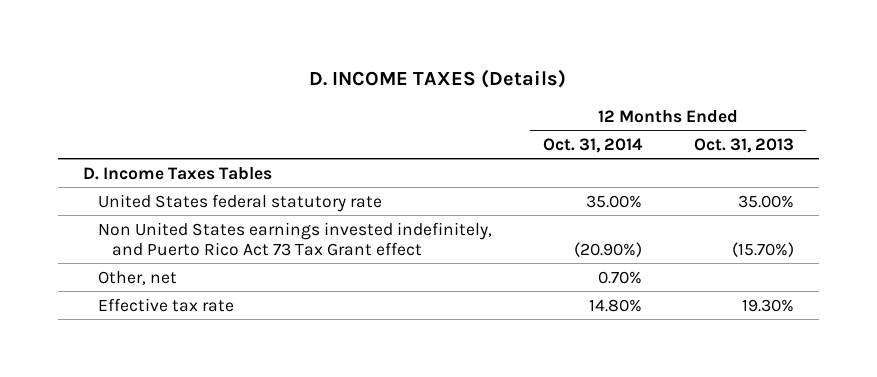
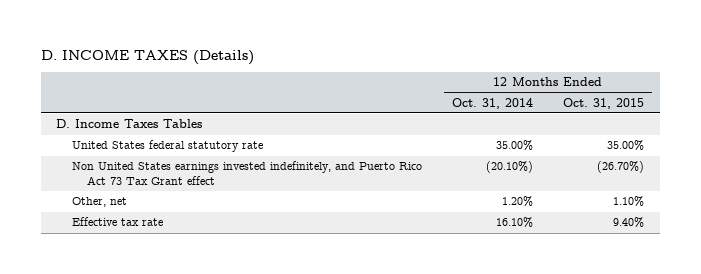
- | 12 Months Ended Oct. 31, 2014 | 12 Months Ended Oct. 31, 2013
+ | 12 Months Ended Oct. 31, 2014 | 12 Months Ended Oct. 31, 2015
- Non United States earnings invested indefinitely, and Puerto Rico Act 73 Tax Grant effect | (20.90%) | (15.70%)
- Other, net | 0.70% |
- Effective tax rate | 14.80% | 19.30%
+ Non United States earnings invested indefinitely, and Puerto Rico Act 73 Tax Grant effect | (20.10%) | (26.70%)
+ Other, net | 1.20% | 1.10%
+ Effective tax rate | 16.10% | 9.40%

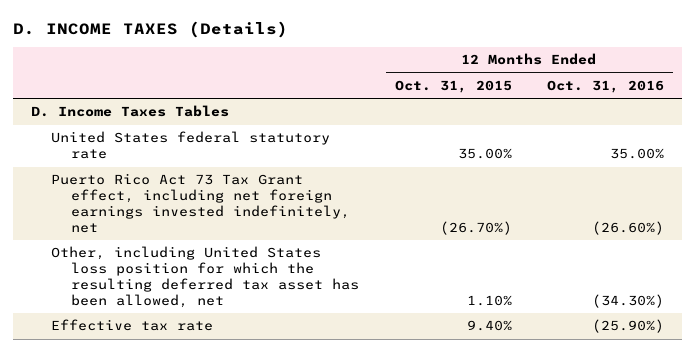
- | 12 Months Ended Oct. 31, 2014 | 12 Months Ended Oct. 31, 2015
+ | 12 Months Ended Oct. 31, 2015 | 12 Months Ended Oct. 31, 2016
- Non United States earnings invested indefinitely, and Puerto Rico Act 73 Tax Grant effect | (20.10%) | (26.70%)
- Other, net | 1.20% | 1.10%
+ Puerto Rico Act 73 Tax Grant effect, including net foreign earnings invested indefinitely, net | (26.70%) | (26.60%)
+ Other, including United States loss position for which the resulting deferred tax asset has been allowed, net | 1.10% | (34.30%)

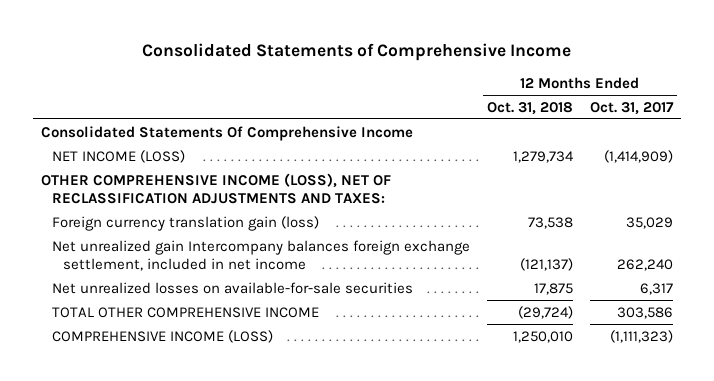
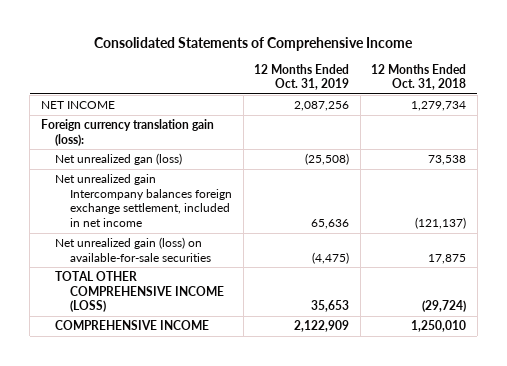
- | 12 Months Ended Oct. 31, 2018 | 12 Months Ended Oct. 31, 2017
+ | 12 Months Ended Oct. 31, 2019 | 12 Months Ended Oct. 31, 2018
- Consolidated Statements Of Comprehensive Income
- NET INCOME (LOSS) | 1,279,734 | (1,414,909)
- OTHER COMPREHENSIVE INCOME (LOSS), NET OF RECLASSIFICATION ADJUSTMENTS AND TAXES:
- Foreign currency translation gain (loss) | 73,538 | 35,029
+ NET INCOME | 2,087,256 | 1,279,734
+ Foreign currency translation gain (loss):
+ Net unrealized gan (loss) | (25,508) | 73,538
- Net unrealized losses on available-for-sale securities | 17,875 | 6,317
- TOTAL OTHER COMPREHENSIVE INCOME | (29,724) | 303,586
- COMPREHENSIVE INCOME (LOSS) | 1,250,010 | (1,111,323)
+ Net unrealized gain (loss) on available-for-sale securities | (4,475) | 17,875
+ TOTAL OTHER COMPREHENSIVE INCOME (LOSS) | 35,653 | (29,724)
+ COMPREHENSIVE INCOME | 2,122,909 | 1,250,010

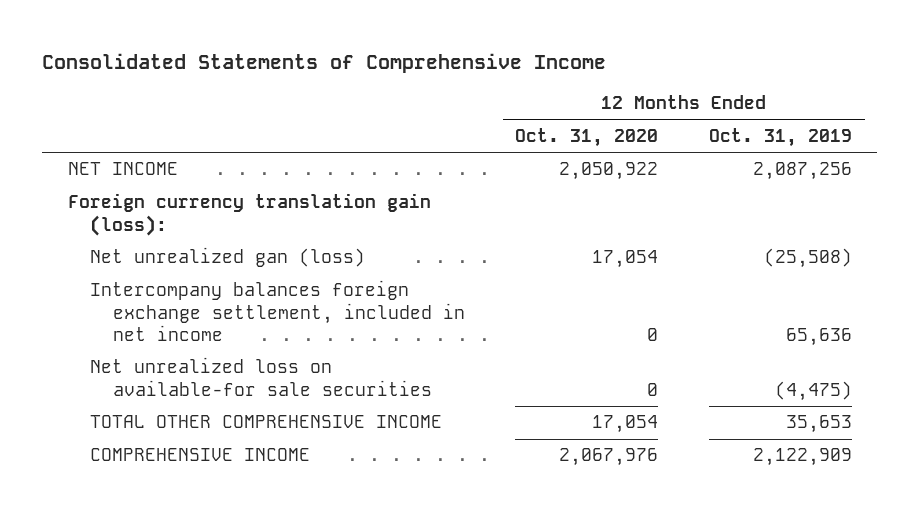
- | 12 Months Ended Oct. 31, 2019 | 12 Months Ended Oct. 31, 2018
+ | 12 Months Ended Oct. 31, 2020 | 12 Months Ended Oct. 31, 2019
- Net unrealized gain Intercompany balances foreign exchange settlement, included in net income | 65,636 | (121,137)
- Net unrealized gain (loss) on available-for-sale securities | (4,475) | 17,875
- TOTAL OTHER COMPREHENSIVE INCOME (LOSS) | 35,653 | (29,724)
+ Intercompany balances foreign exchange settlement, included in net income | 0 | 65,636
+ Net unrealized loss on available-for sale securities | 0 | (4,475)
+ TOTAL OTHER COMPREHENSIVE INCOME | 17,054 | 35,653

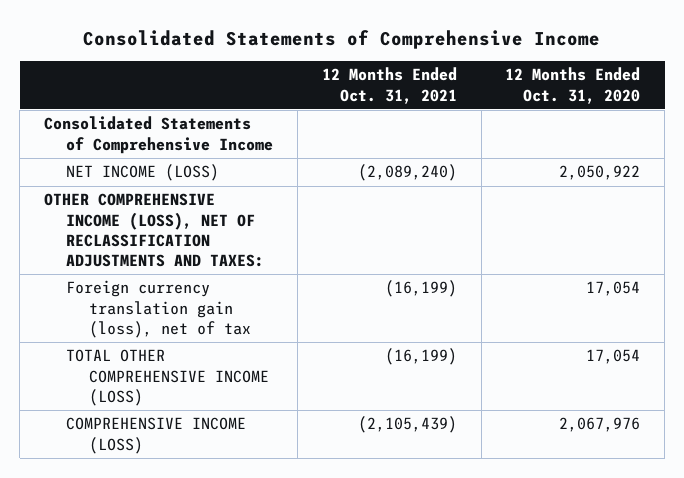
- | 12 Months Ended Oct. 31, 2020 | 12 Months Ended Oct. 31, 2019
+ | 12 Months Ended Oct. 31, 2021 | 12 Months Ended Oct. 31, 2020
- NET INCOME | 2,050,922 | 2,087,256
- Foreign currency translation gain (loss):
- Net unrealized gan (loss) | 17,054 | (25,508)
- Intercompany balances foreign exchange settlement, included in net income | 0 | 65,636
- Net unrealized loss on available-for sale securities | 0 | (4,475)
- TOTAL OTHER COMPREHENSIVE INCOME | 17,054 | 35,653
- COMPREHENSIVE INCOME | 2,067,976 | 2,122,909
+ Consolidated Statements of Comprehensive Income
+ NET INCOME (LOSS) | (2,089,240) | 2,050,922
+ OTHER COMPREHENSIVE INCOME (LOSS), NET OF RECLASSIFICATION ADJUSTMENTS AND TAXES:
+ Foreign currency translation gain (loss), net of tax | (16,199) | 17,054
+ TOTAL OTHER COMPREHENSIVE INCOME (LOSS) | (16,199) | 17,054
+ COMPREHENSIVE INCOME (LOSS) | (2,105,439) | 2,067,976

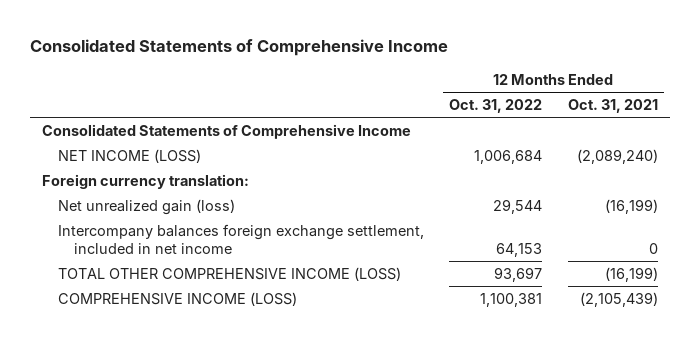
- | 12 Months Ended Oct. 31, 2021 | 12 Months Ended Oct. 31, 2020
+ | 12 Months Ended Oct. 31, 2022 | 12 Months Ended Oct. 31, 2021
- OTHER COMPREHENSIVE INCOME (LOSS), NET OF RECLASSIFICATION ADJUSTMENTS AND TAXES:
- Foreign currency translation gain (loss), net of tax | (16,199) | 17,054
+ Foreign currency translation:
+ Net unrealized gain (loss) | 29,544 | (16,199)
+ Intercompany balances foreign exchange settlement, included in net income | 64,153 | 0

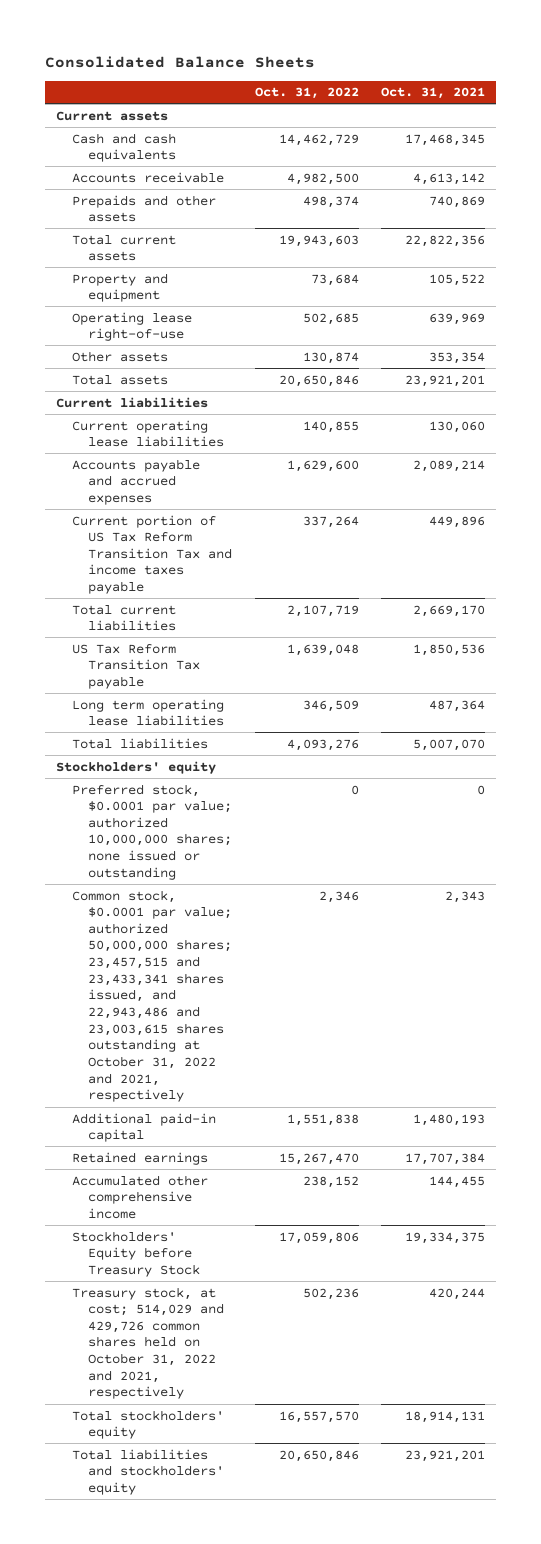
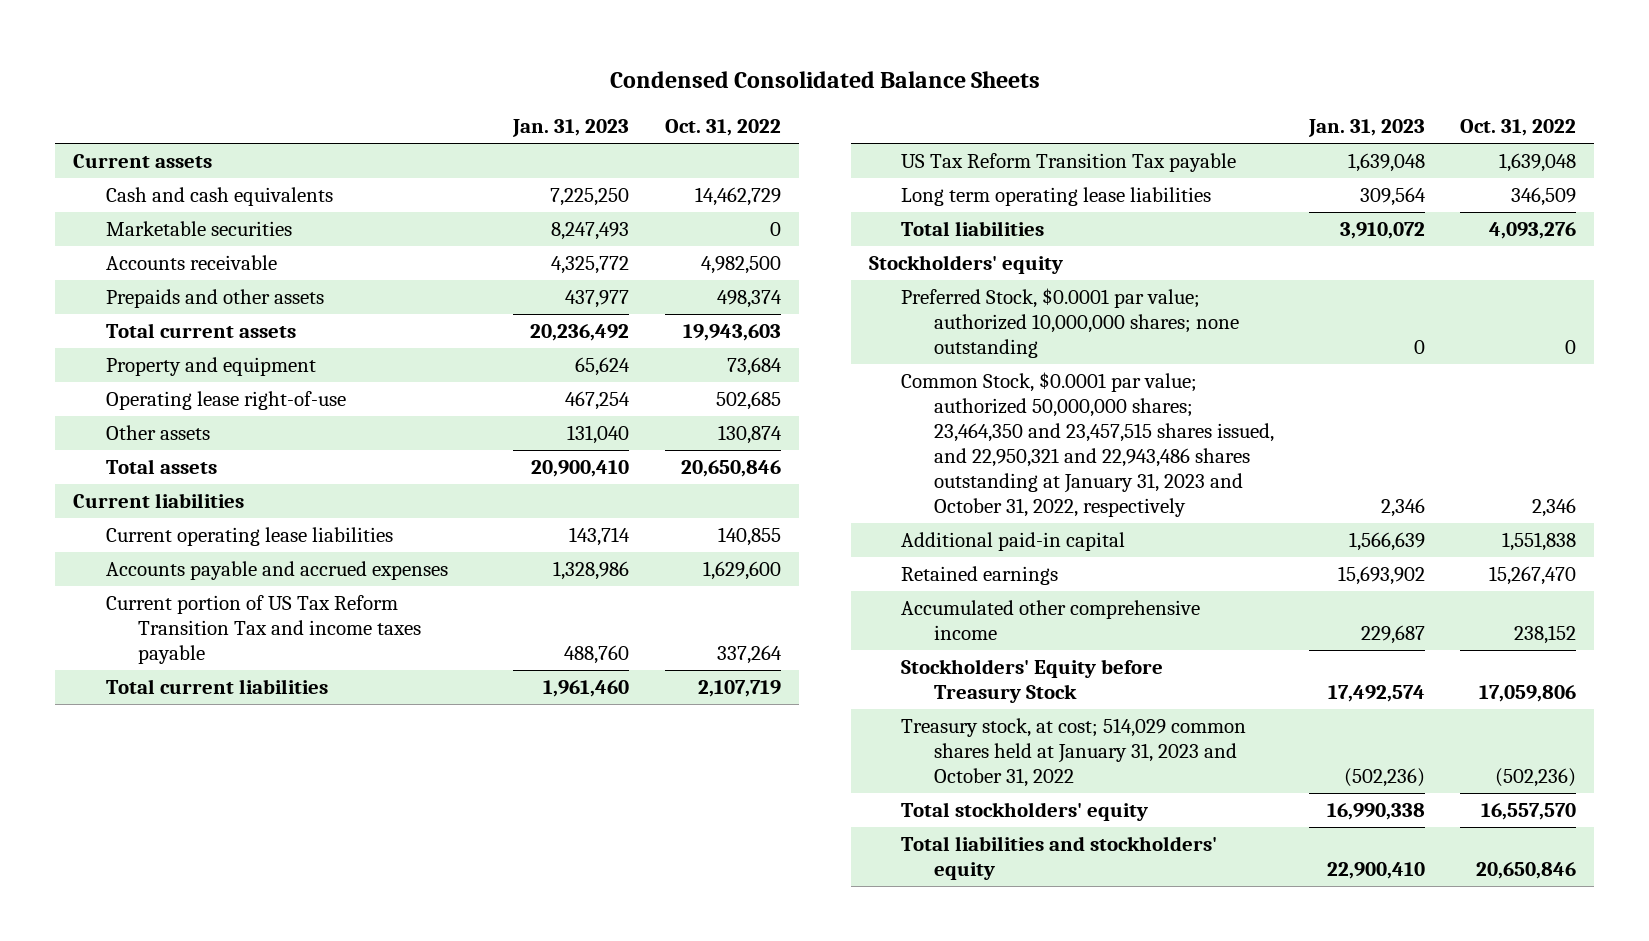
- Consolidated Balance Sheets
+ Condensed Consolidated Balance Sheets
- | Oct. 31, 2022 | Oct. 31, 2021
+ | Jan. 31, 2023 | Oct. 31, 2022
+ Marketable securities | 8,247,493 | 0
- Preferred stock, $0.0001 par value; authorized 10,000,000 shares; none issued or outstanding | 0 | 0
- Common stock, $0.0001 par value; authorized 50,000,000 shares; 23,457,515 and 23,433,341 shares issued, and 22,943,486 and 23,003,615 shares outstanding at October 31, 2022 and 2021, respectively | 2,346 | 2,343
+ Preferred Stock, $0.0001 par value; authorized 10,000,000 shares; none outstanding | 0 | 0
+ Common Stock, $0.0001 par value; authorized 50,000,000 shares; 23,464,350 and 23,457,515 shares issued, and 22,950,321 and 22,943,486 shares outstanding at January 31, 2023 and October 31, 2022, respectively | 2,346 | 2,346
- Treasury stock, at cost; 514,029 and 429,726 common shares held on October 31, 2022 and 2021, respectively | 502,236 | 420,244
+ Treasury stock, at cost; 514,029 common shares held at January 31, 2023 and October 31, 2022 | (502,236) | (502,236)

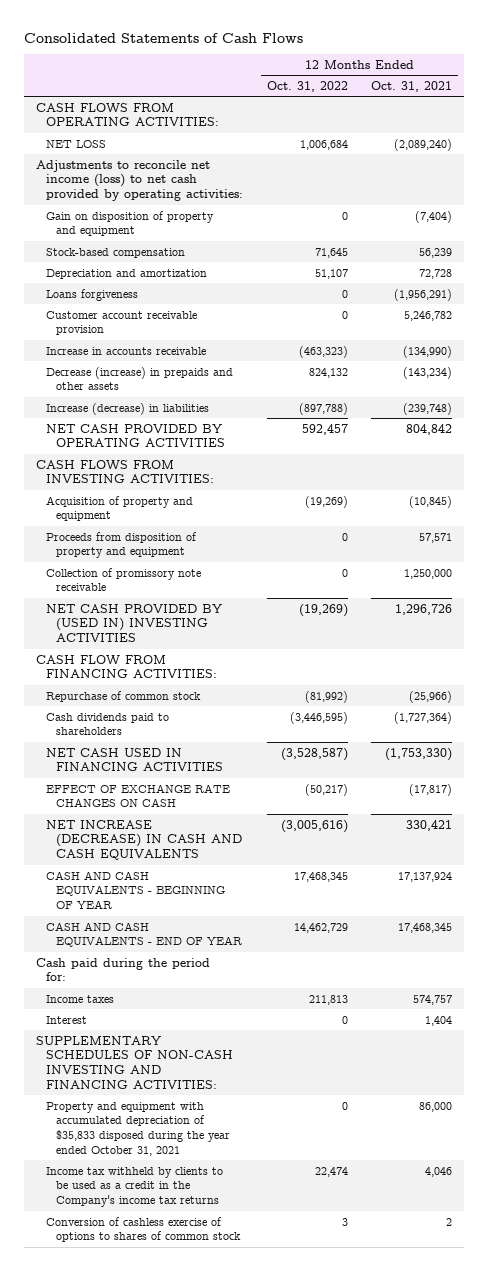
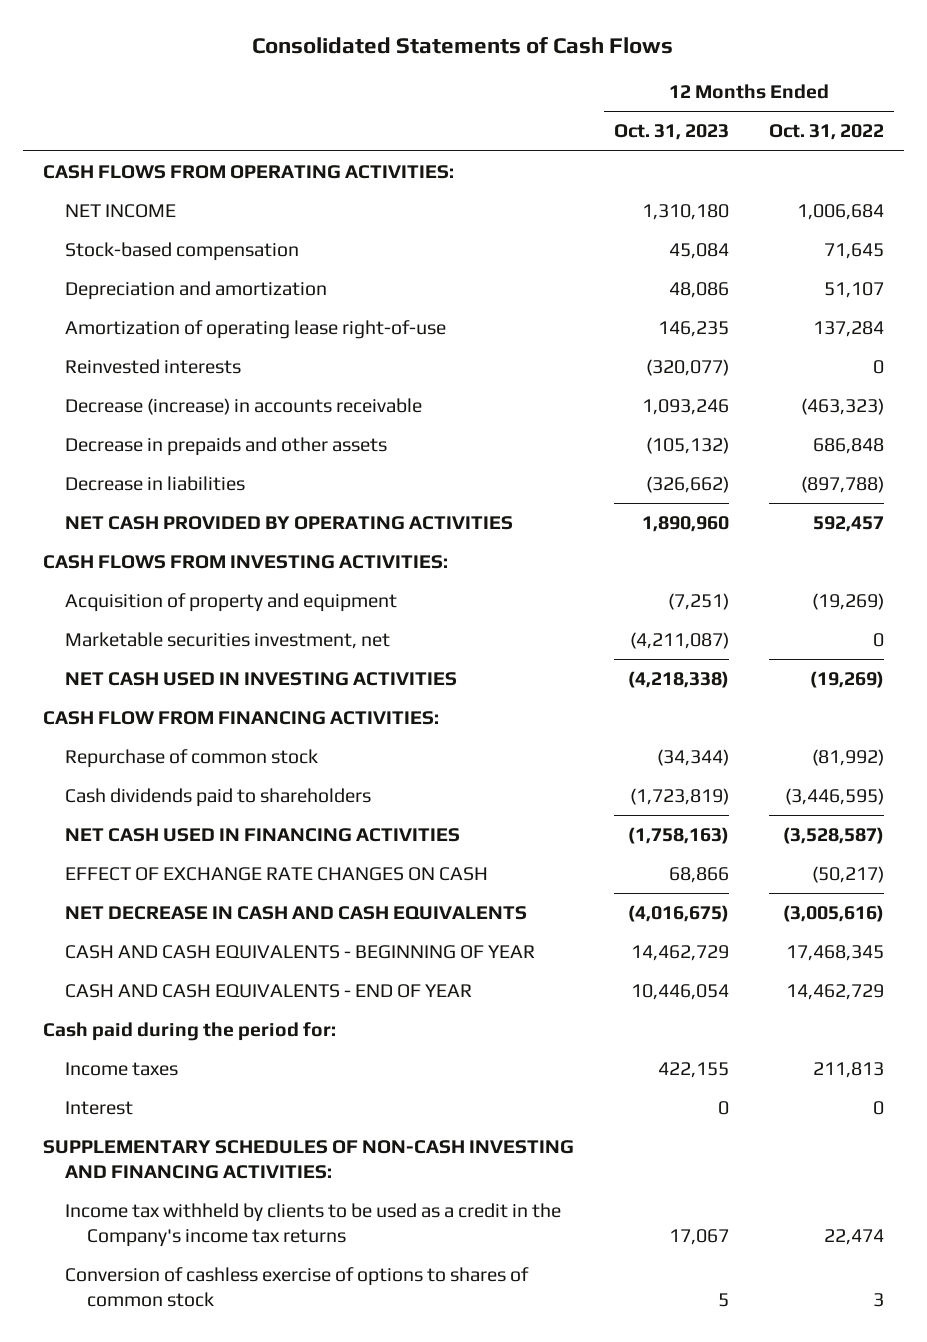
- | 12 Months Ended Oct. 31, 2022 | 12 Months Ended Oct. 31, 2021
+ | 12 Months Ended Oct. 31, 2023 | 12 Months Ended Oct. 31, 2022
- NET LOSS | 1,006,684 | (2,089,240)
- Adjustments to reconcile net income (loss) to net cash provided by operating activities:
- Gain on disposition of property and equipment | 0 | (7,404)
+ NET INCOME | 1,310,180 | 1,006,684
- Loans forgiveness | 0 | (1,956,291)
- Customer account receivable provision | 0 | 5,246,782
- Increase in accounts receivable | (463,323) | (134,990)
- Decrease (increase) in prepaids and other assets | 824,132 | (143,234)
- Increase (decrease) in liabilities | (897,788) | (239,748)
+ Amortization of operating lease right-of-use | 146,235 | 137,284
+ Reinvested interests | (320,077) | 0
+ Decrease (increase) in accounts receivable | 1,093,246 | (463,323)
+ Decrease in prepaids and other assets | (105,132) | 686,848
+ Decrease in liabilities | (326,662) | (897,788)
- Proceeds from disposition of property and equipment | 0 | 57,571
- Collection of promissory note receivable | 0 | 1,250,000
- NET CASH PROVIDED BY (USED IN) INVESTING ACTIVITIES | (19,269) | 1,296,726
+ Marketable securities investment, net | (4,211,087) | 0
+ NET CASH USED IN INVESTING ACTIVITIES | (4,218,338) | (19,269)
- NET INCREASE (DECREASE) IN CASH AND CASH EQUIVALENTS | (3,005,616) | 330,421
+ NET DECREASE IN CASH AND CASH EQUIVALENTS | (4,016,675) | (3,005,616)
- Property and equipment with accumulated depreciation of $35,833 disposed during the year ended October 31, 2021 | 0 | 86,000

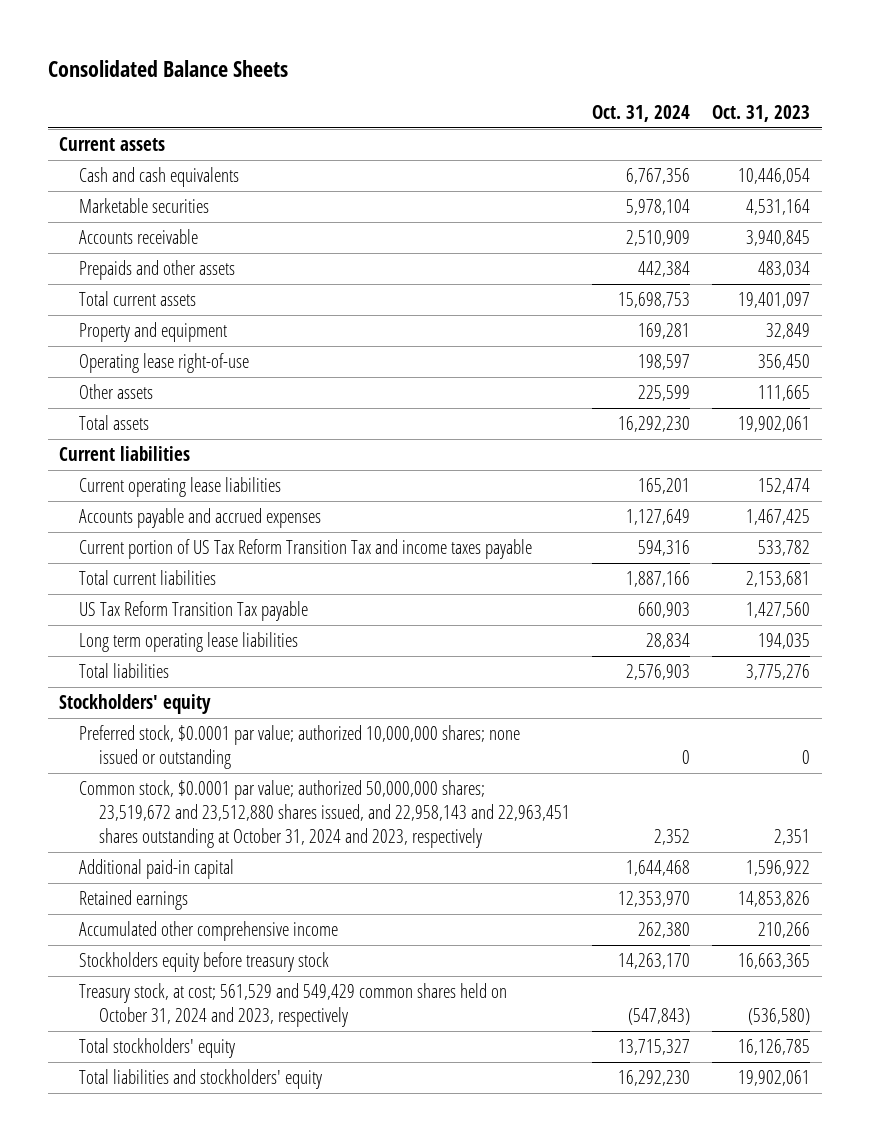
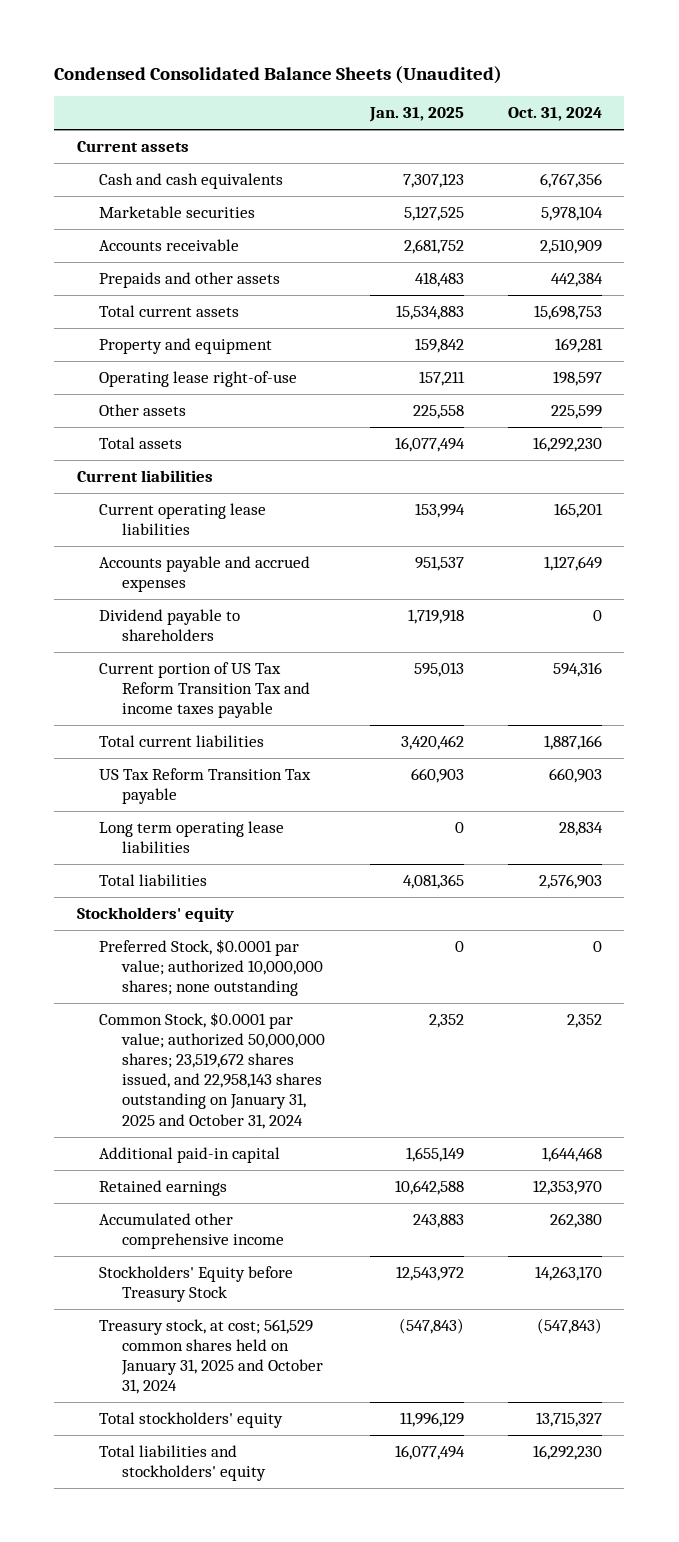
- Consolidated Balance Sheets
+ Condensed Consolidated Balance Sheets (Unaudited)
- | Oct. 31, 2024 | Oct. 31, 2023
+ | Jan. 31, 2025 | Oct. 31, 2024
+ Dividend payable to shareholders | 1,719,918 | 0
- Preferred stock, $0.0001 par value; authorized 10,000,000 shares; none issued or outstanding | 0 | 0
- Common stock, $0.0001 par value; authorized 50,000,000 shares; 23,519,672 and 23,512,880 shares issued, and 22,958,143 and 22,963,451 shares outstanding at October 31, 2024 and 2023, respectively | 2,352 | 2,351
+ Preferred Stock, $0.0001 par value; authorized 10,000,000 shares; none outstanding | 0 | 0
+ Common Stock, $0.0001 par value; authorized 50,000,000 shares; 23,519,672 shares issued, and 22,958,143 shares outstanding on January 31, 2025 and October 31, 2024 | 2,352 | 2,352
- Stockholders equity before treasury stock | 14,263,170 | 16,663,365
- Treasury stock, at cost; 561,529 and 549,429 common shares held on October 31, 2024 and 2023, respectively | (547,843) | (536,580)
+ Stockholders' Equity before Treasury Stock | 12,543,972 | 14,263,170
+ Treasury stock, at cost; 561,529 common shares held on January 31, 2025 and October 31, 2024 | (547,843) | (547,843)

